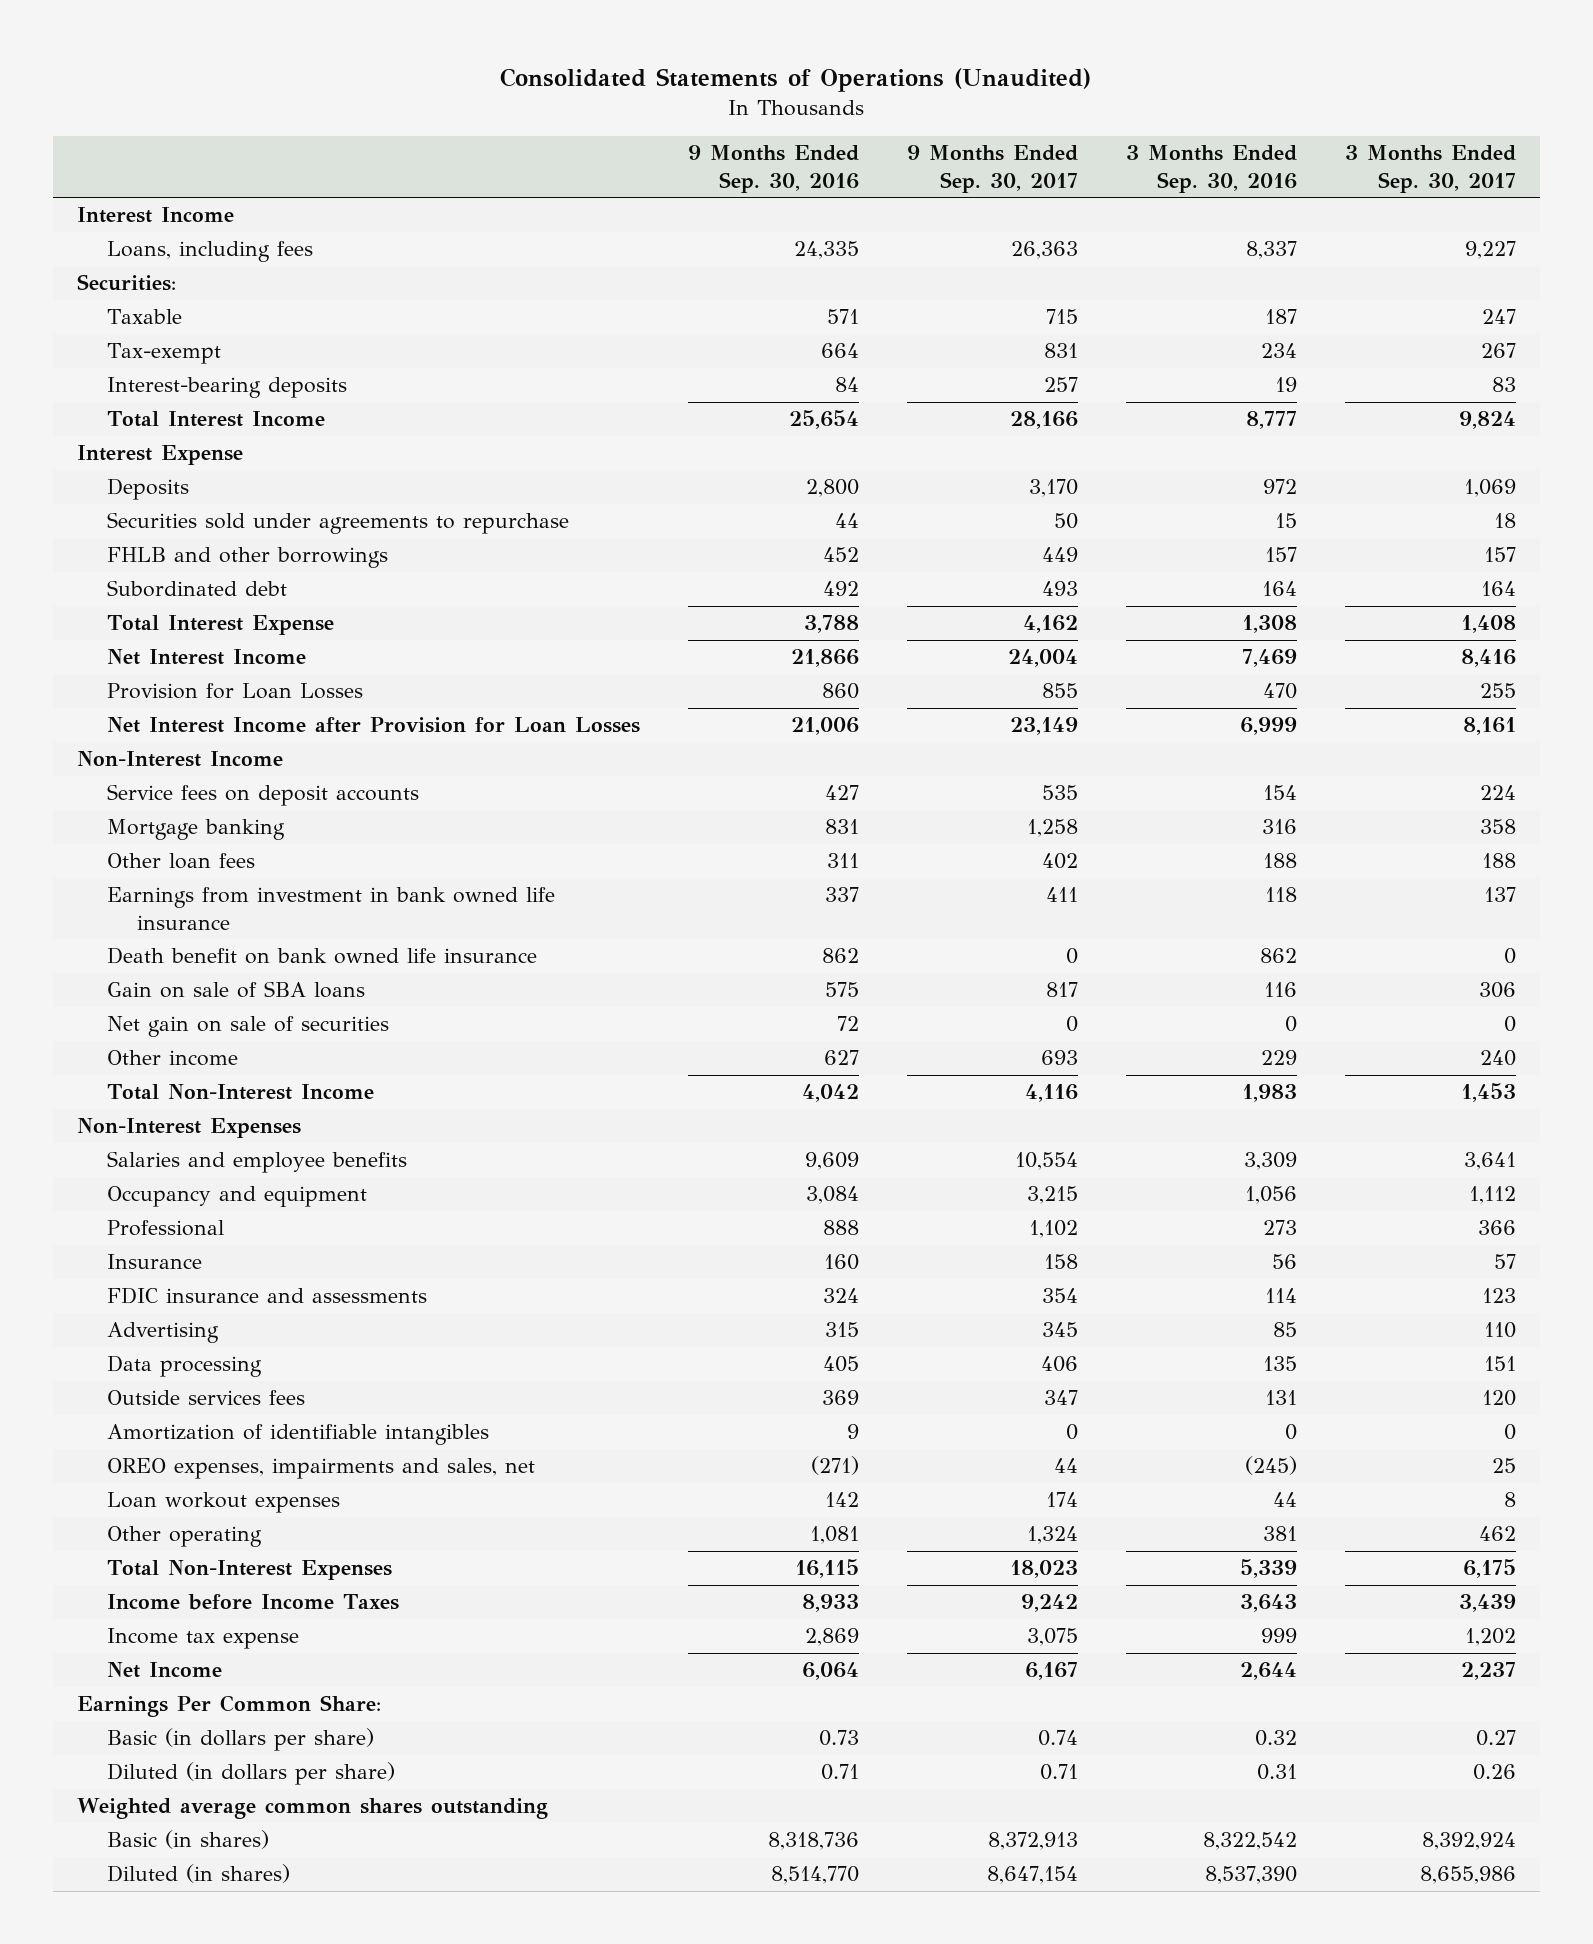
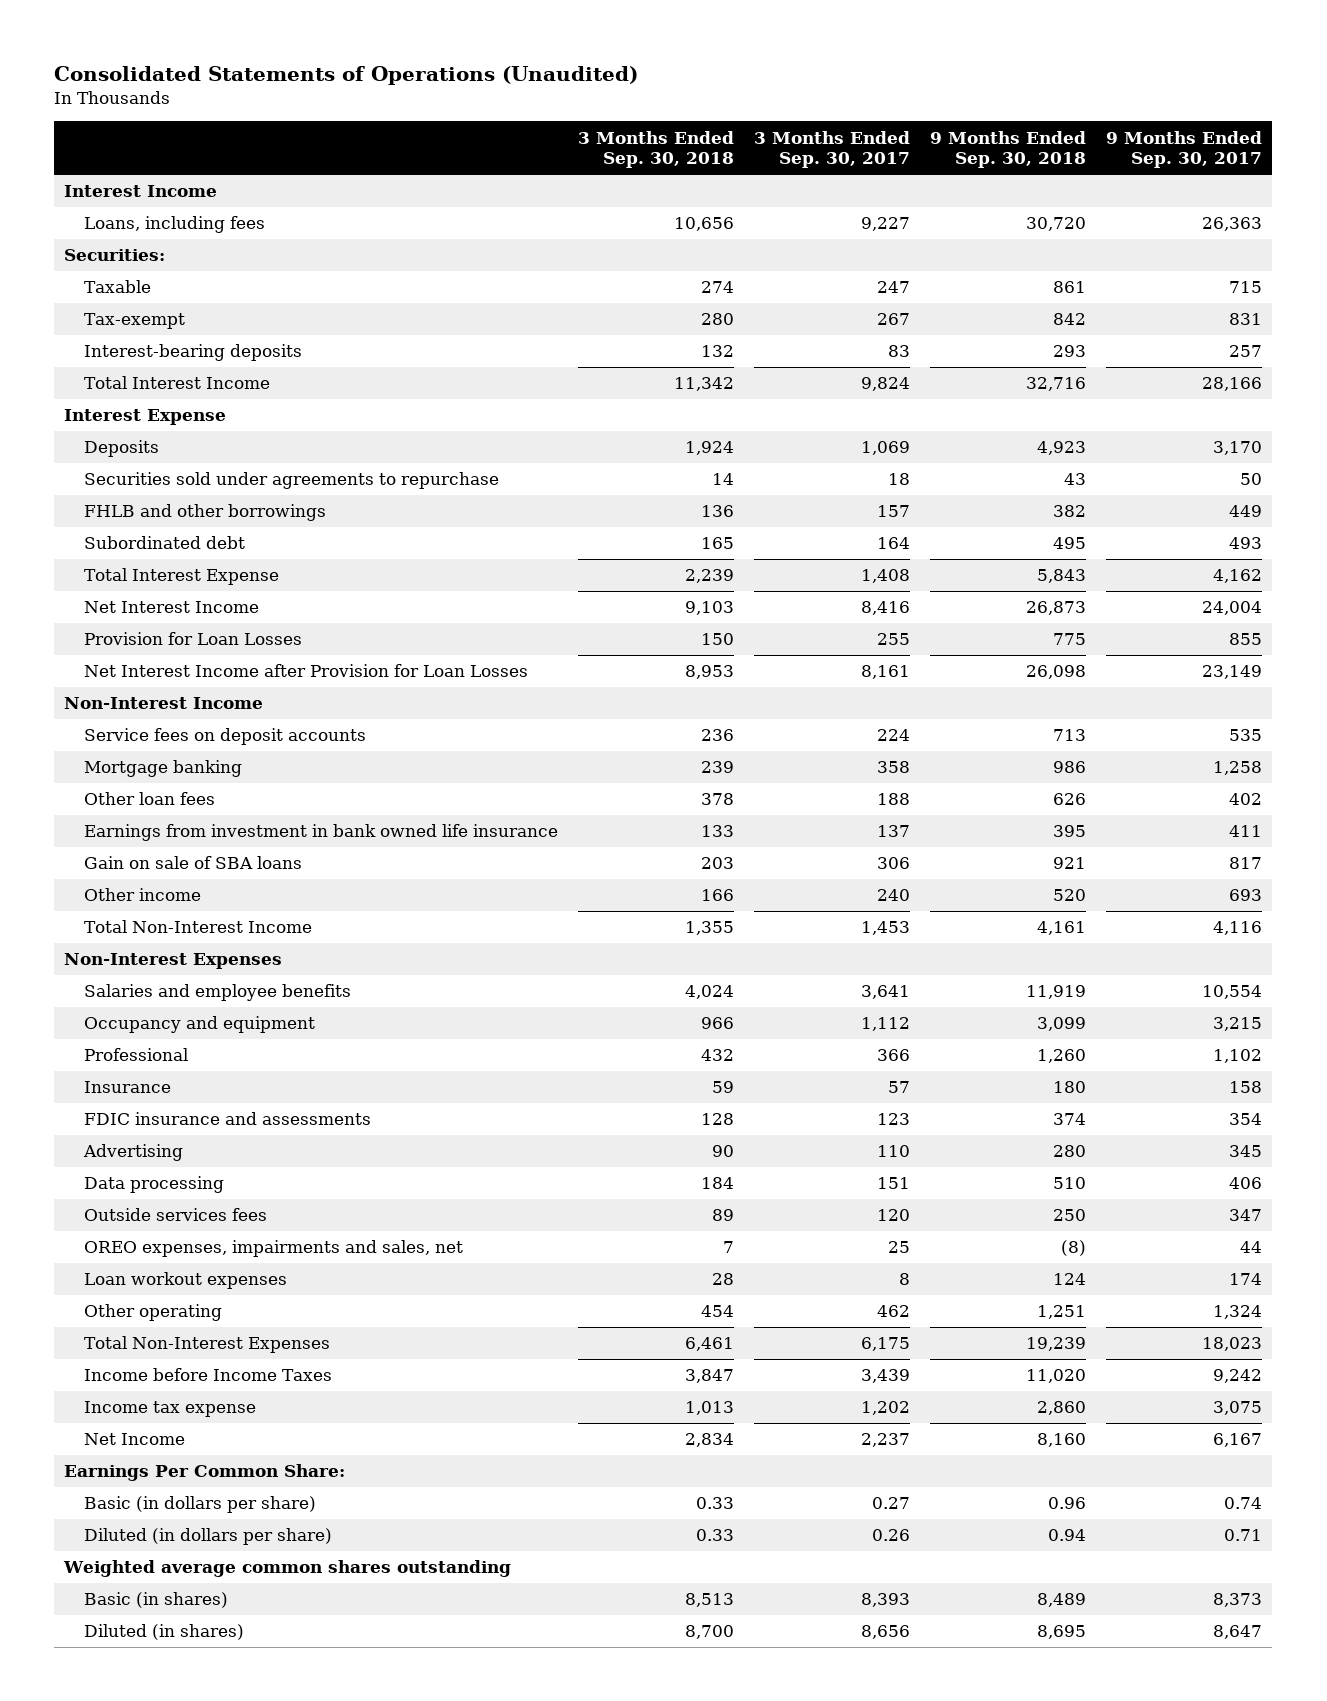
- | 9 Months Ended Sep. 30, 2016 | 9 Months Ended Sep. 30, 2017 | 3 Months Ended Sep. 30, 2016 | 3 Months Ended Sep. 30, 2017
+ | 3 Months Ended Sep. 30, 2018 | 3 Months Ended Sep. 30, 2017 | 9 Months Ended Sep. 30, 2018 | 9 Months Ended Sep. 30, 2017
- Death benefit on bank owned life insurance | 862 | 0 | 862 | 0
- Net gain on sale of securities | 72 | 0 | 0 | 0
- Amortization of identifiable intangibles | 9 | 0 | 0 | 0
- Basic (in shares) | 8,318,736 | 8,372,913 | 8,322,542 | 8,392,924
- Diluted (in shares) | 8,514,770 | 8,647,154 | 8,537,390 | 8,655,986
+ Basic (in shares) | 8,513 | 8,393 | 8,489 | 8,373
+ Diluted (in shares) | 8,700 | 8,656 | 8,695 | 8,647

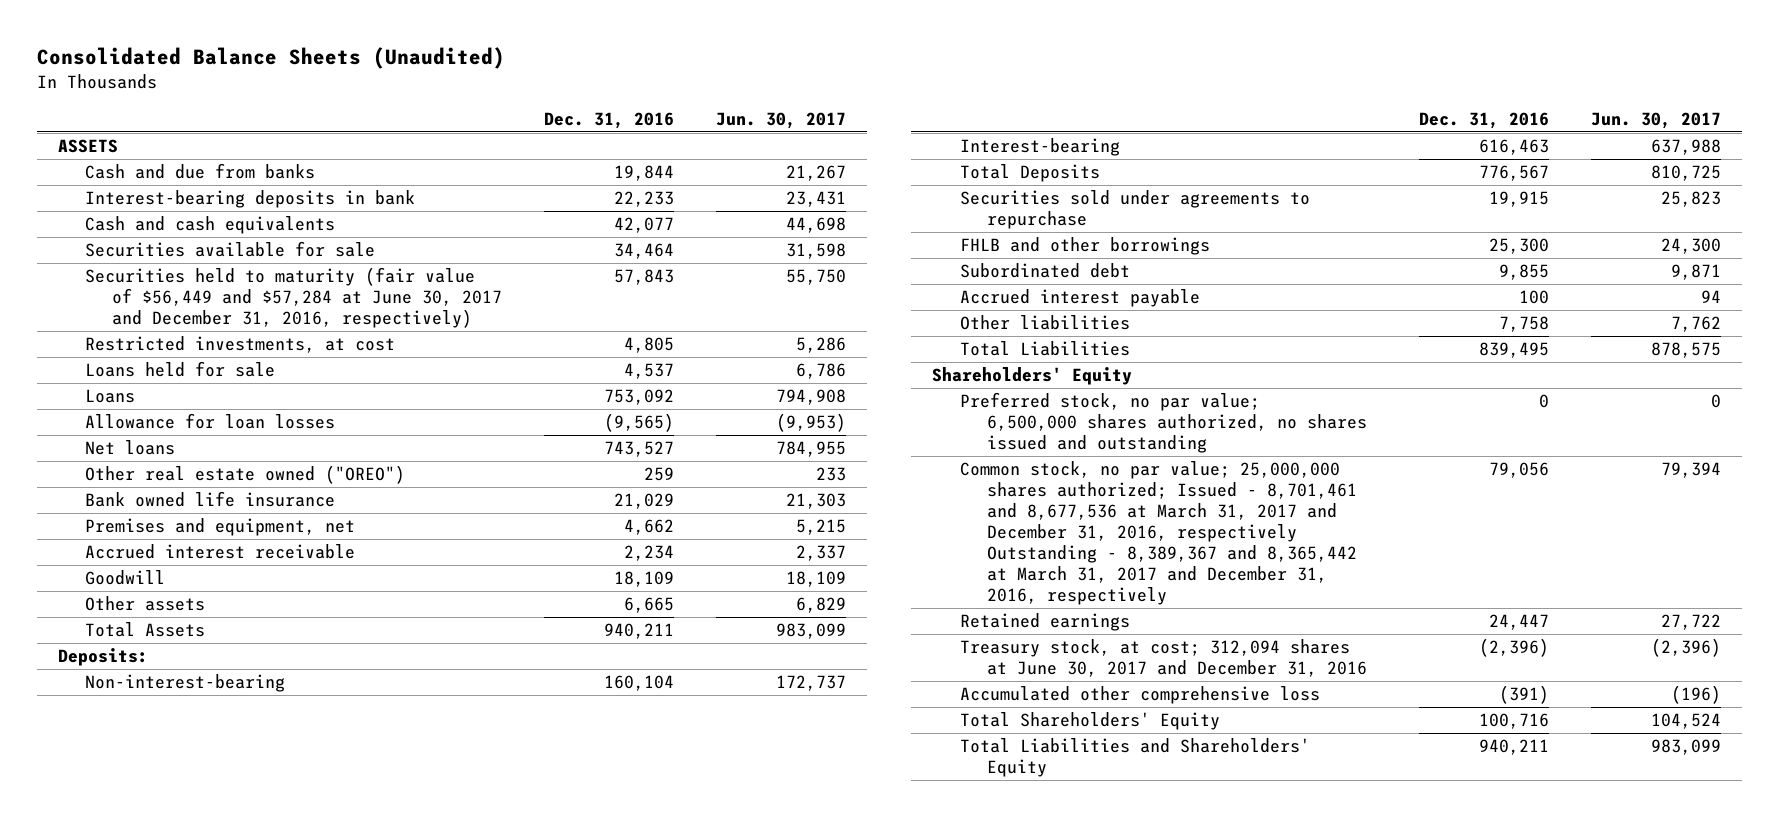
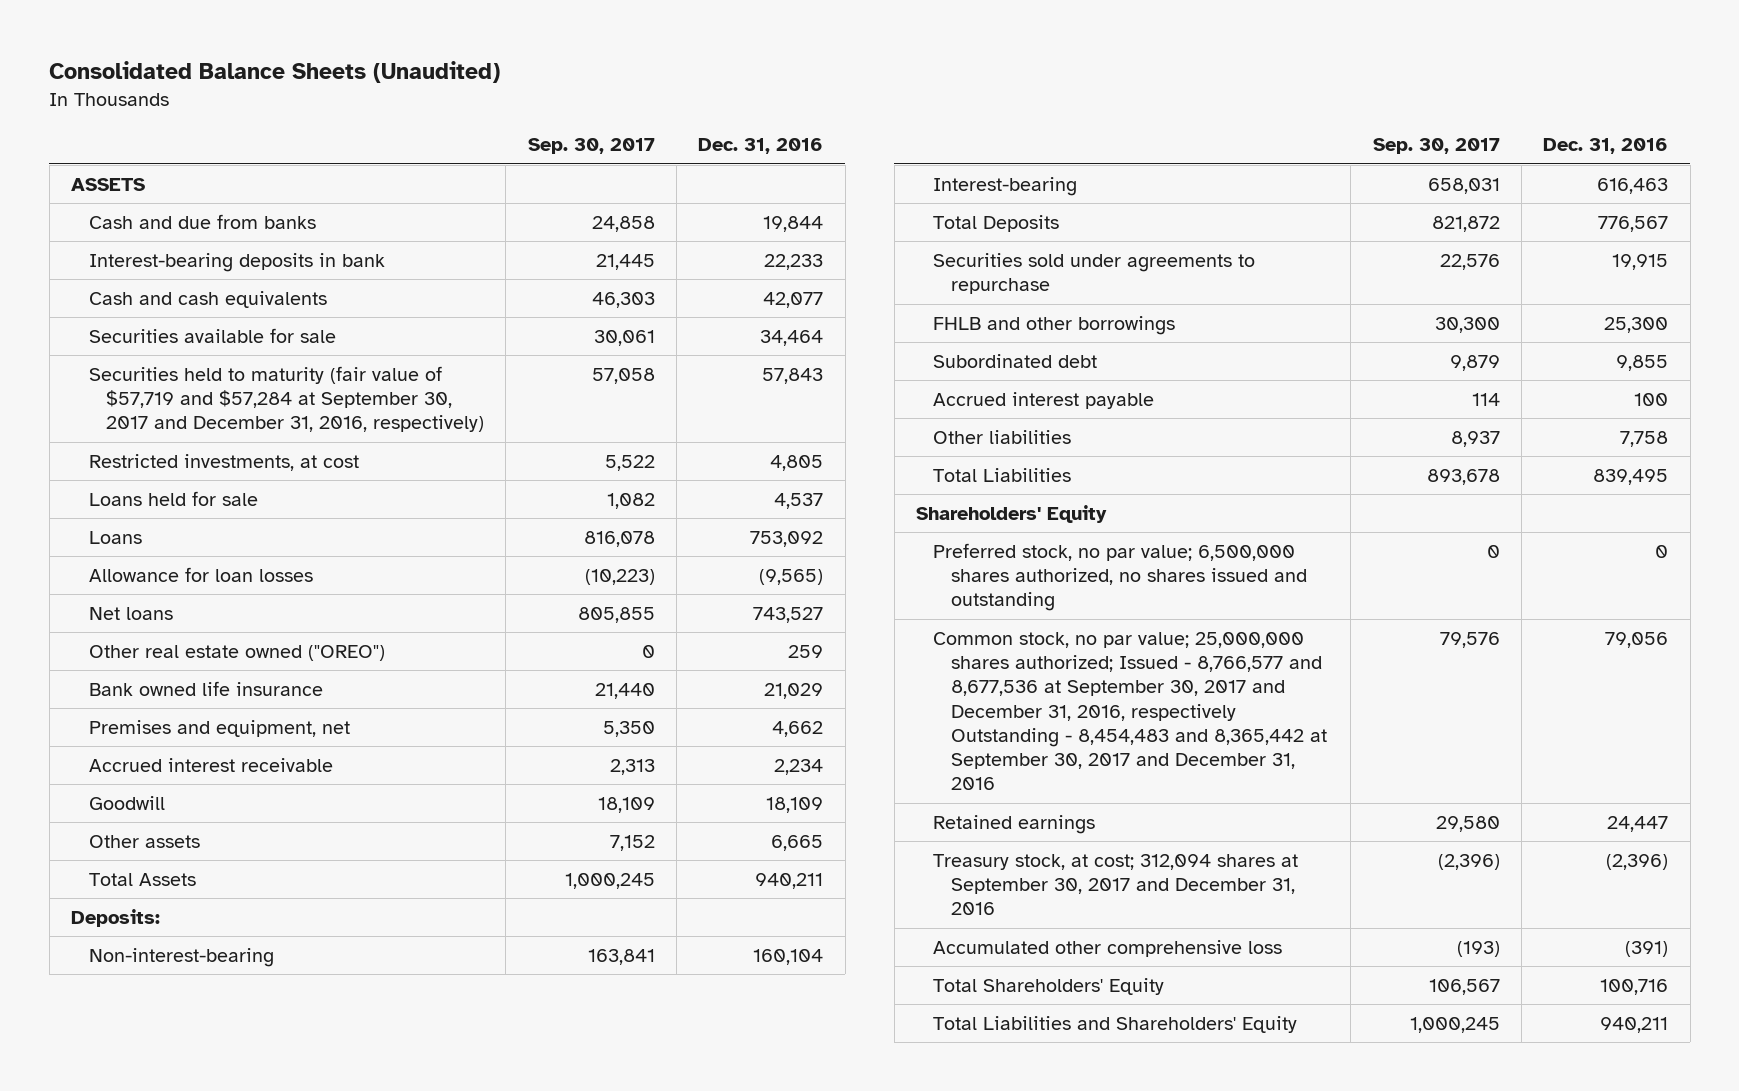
- | Dec. 31, 2016 | Jun. 30, 2017
+ | Sep. 30, 2017 | Dec. 31, 2016
- Securities held to maturity (fair value of $56,449 and $57,284 at June 30, 2017 and December 31, 2016, respectively) | 57,843 | 55,750
+ Securities held to maturity (fair value of $57,719 and $57,284 at September 30, 2017 and December 31, 2016, respectively) | 57,058 | 57,843
- Common stock, no par value; 25,000,000 shares authorized; Issued - 8,701,461 and 8,677,536 at March 31, 2017 and December 31, 2016, respectively Outstanding - 8,389,367 and 8,365,442 at March 31, 2017 and December 31, 2016, respectively | 79,056 | 79,394
+ Common stock, no par value; 25,000,000 shares authorized; Issued - 8,766,577 and 8,677,536 at September 30, 2017 and December 31, 2016, respectively Outstanding - 8,454,483 and 8,365,442 at September 30, 2017 and December 31, 2016 | 79,576 | 79,056
- Treasury stock, at cost; 312,094 shares at June 30, 2017 and December 31, 2016 | (2,396) | (2,396)
+ Treasury stock, at cost; 312,094 shares at September 30, 2017 and December 31, 2016 | (2,396) | (2,396)

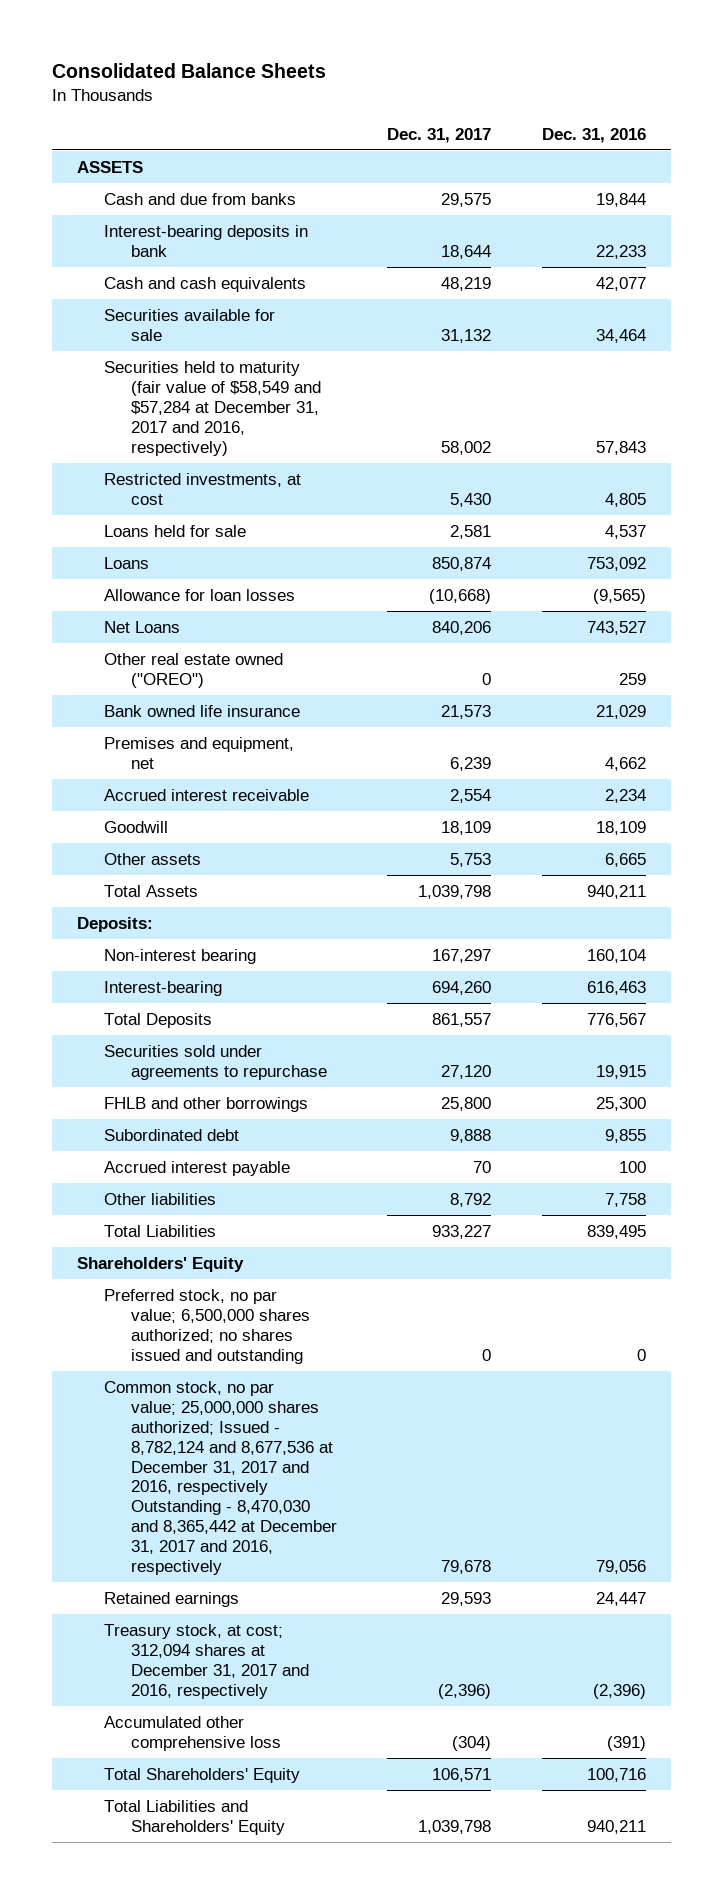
- Consolidated Balance Sheets (Unaudited)
+ Consolidated Balance Sheets
- | Sep. 30, 2017 | Dec. 31, 2016
+ | Dec. 31, 2017 | Dec. 31, 2016
- Securities held to maturity (fair value of $57,719 and $57,284 at September 30, 2017 and December 31, 2016, respectively) | 57,058 | 57,843
+ Securities held to maturity (fair value of $58,549 and $57,284 at December 31, 2017 and 2016, respectively) | 58,002 | 57,843
- Net loans | 805,855 | 743,527
+ Net Loans | 840,206 | 743,527
- Non-interest-bearing | 163,841 | 160,104
+ Non-interest bearing | 167,297 | 160,104
- Preferred stock, no par value; 6,500,000 shares authorized, no shares issued and outstanding | 0 | 0
- Common stock, no par value; 25,000,000 shares authorized; Issued - 8,766,577 and 8,677,536 at September 30, 2017 and December 31, 2016, respectively Outstanding - 8,454,483 and 8,365,442 at September 30, 2017 and December 31, 2016 | 79,576 | 79,056
+ Preferred stock, no par value; 6,500,000 shares authorized; no shares issued and outstanding | 0 | 0
+ Common stock, no par value; 25,000,000 shares authorized; Issued - 8,782,124 and 8,677,536 at December 31, 2017 and 2016, respectively Outstanding - 8,470,030 and 8,365,442 at December 31, 2017 and 2016, respectively | 79,678 | 79,056
- Treasury stock, at cost; 312,094 shares at September 30, 2017 and December 31, 2016 | (2,396) | (2,396)
+ Treasury stock, at cost; 312,094 shares at December 31, 2017 and 2016, respectively | (2,396) | (2,396)

